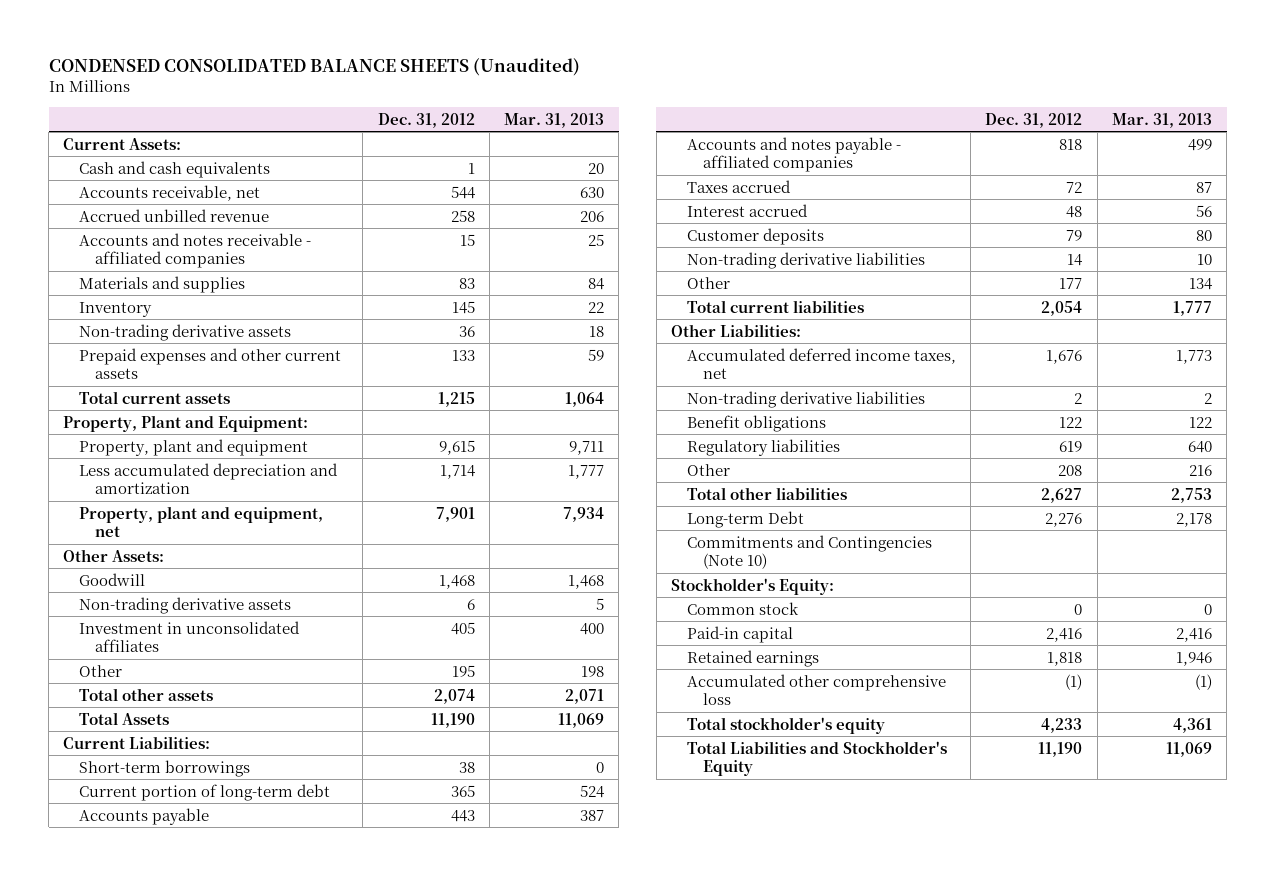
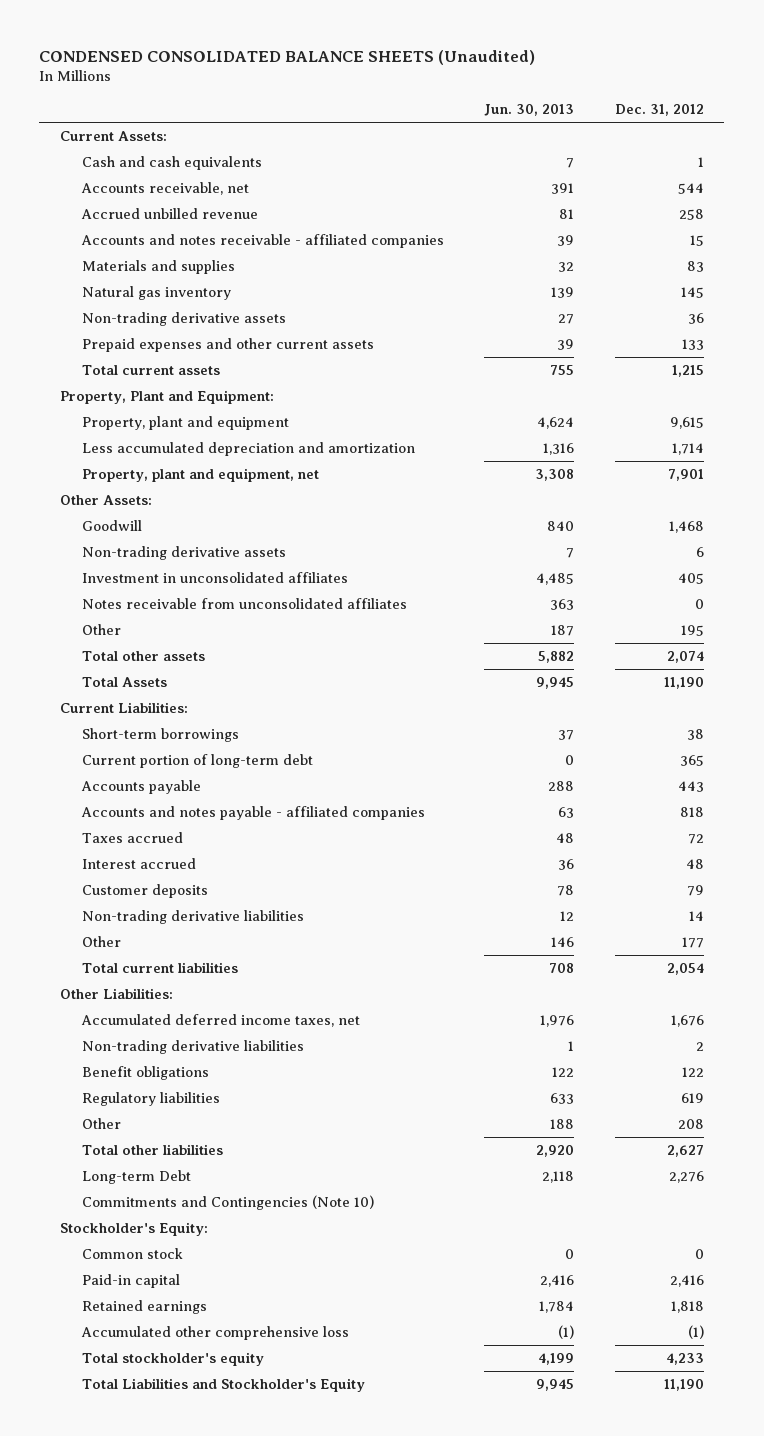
- | Dec. 31, 2012 | Mar. 31, 2013
+ | Jun. 30, 2013 | Dec. 31, 2012
- Inventory | 145 | 22
+ Natural gas inventory | 139 | 145
+ Notes receivable from unconsolidated affiliates | 363 | 0

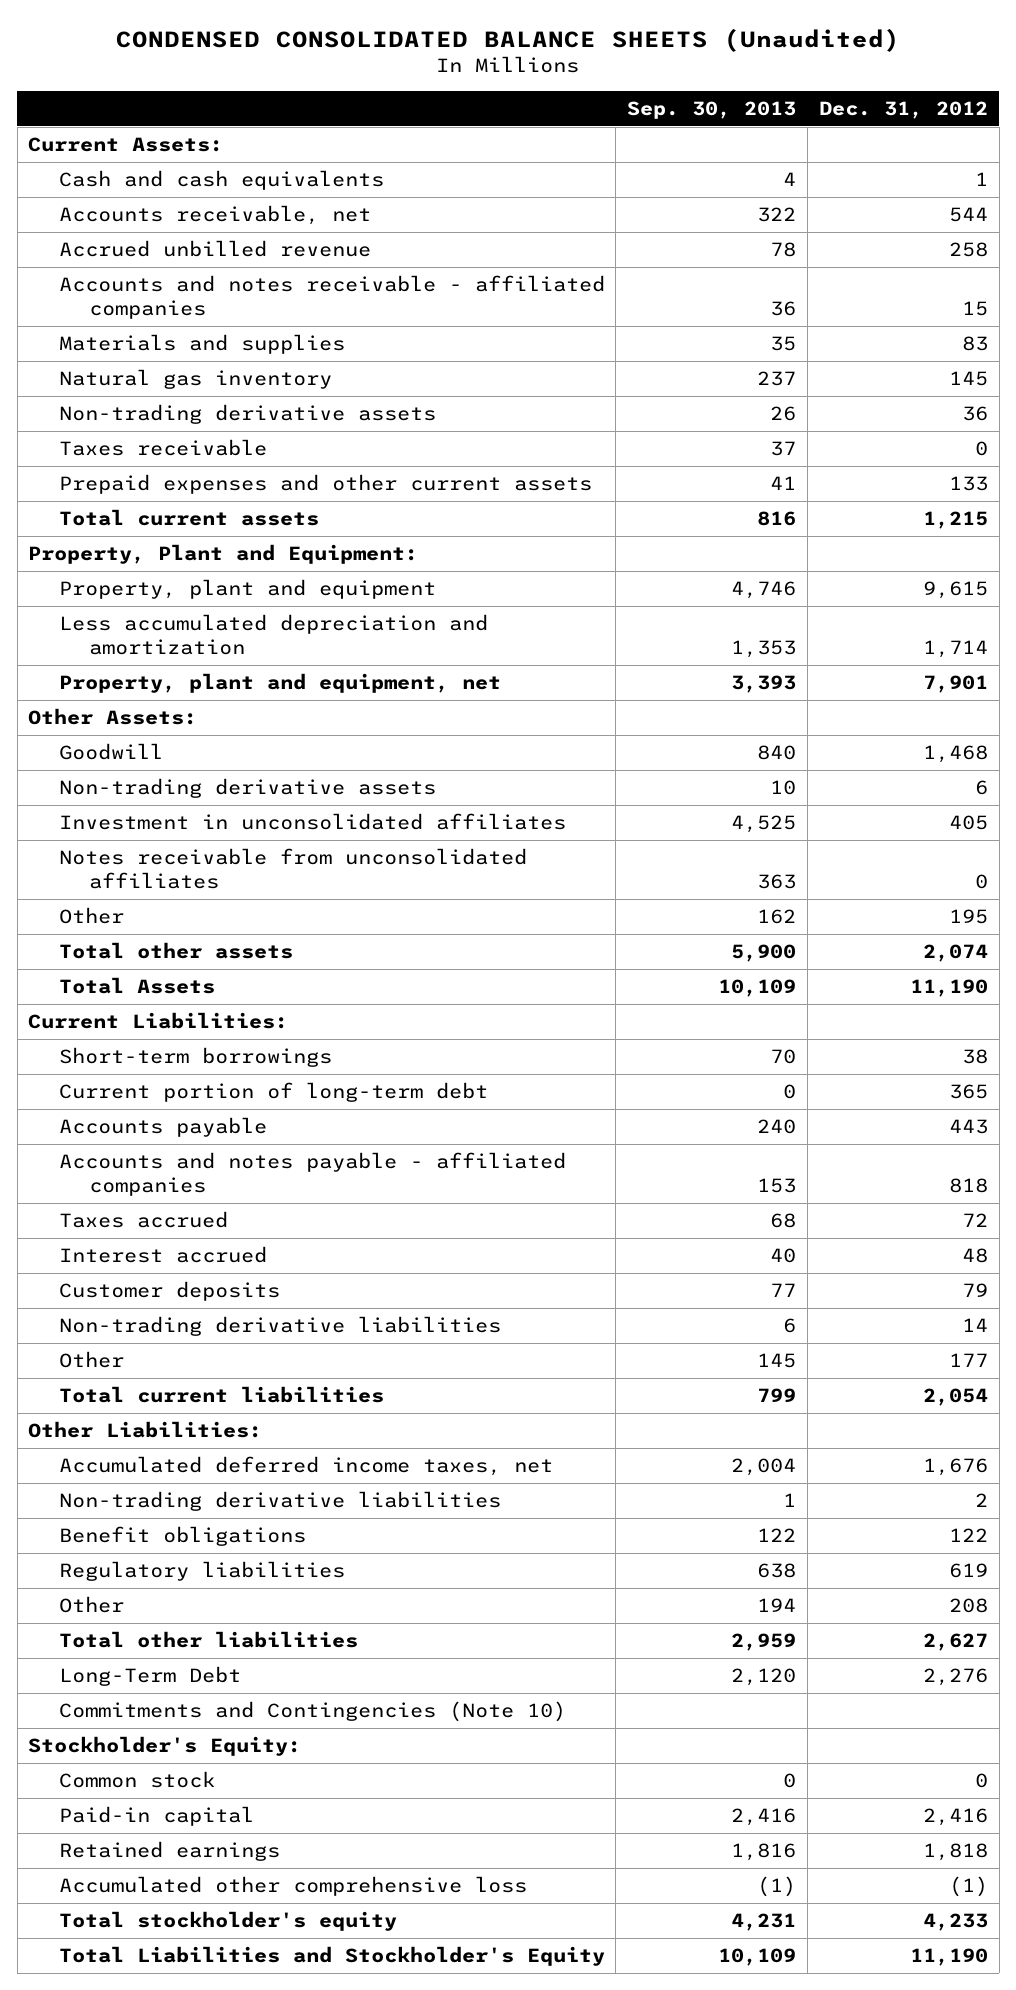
- | Jun. 30, 2013 | Dec. 31, 2012
+ | Sep. 30, 2013 | Dec. 31, 2012
+ Taxes receivable | 37 | 0
- Long-term Debt | 2,118 | 2,276
+ Long-Term Debt | 2,120 | 2,276

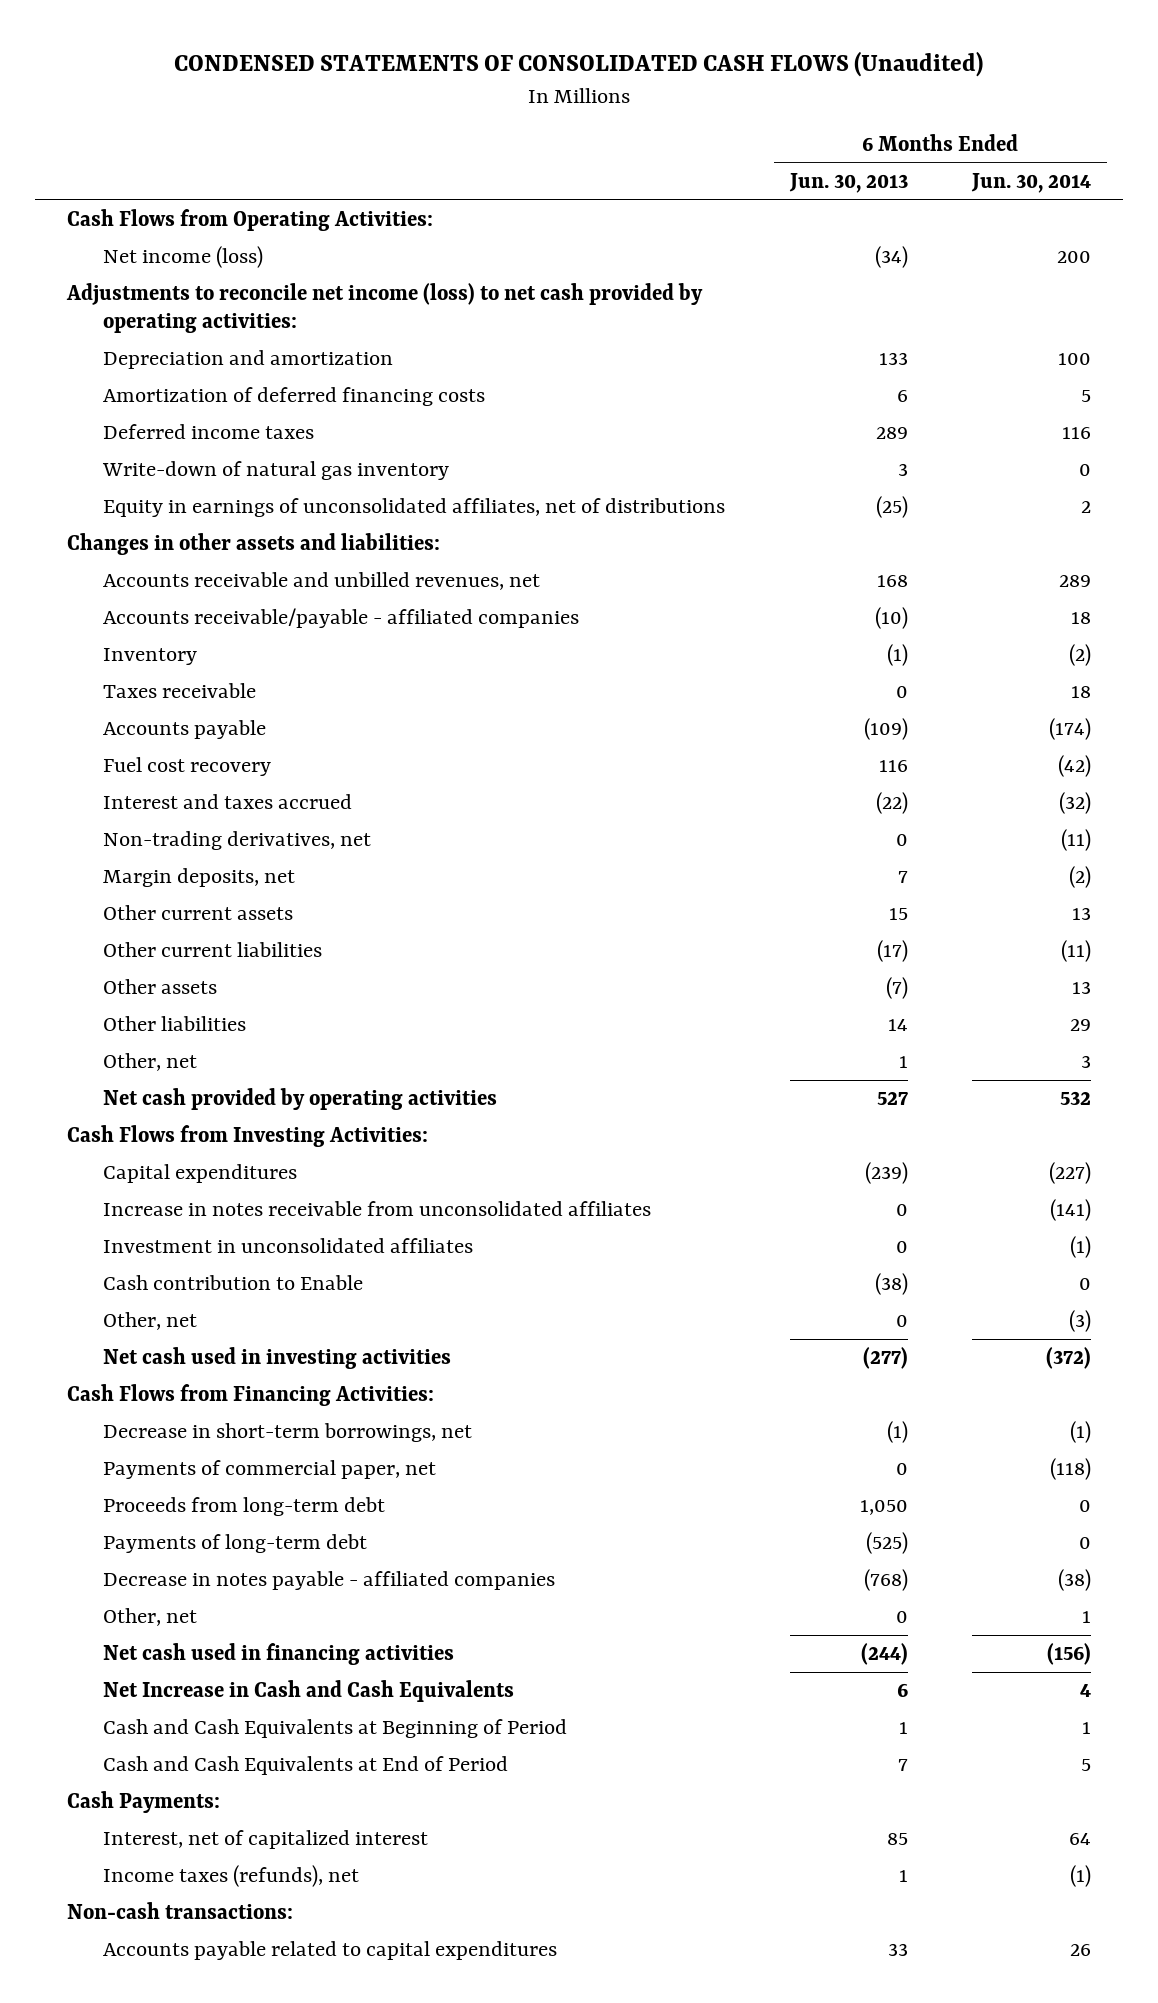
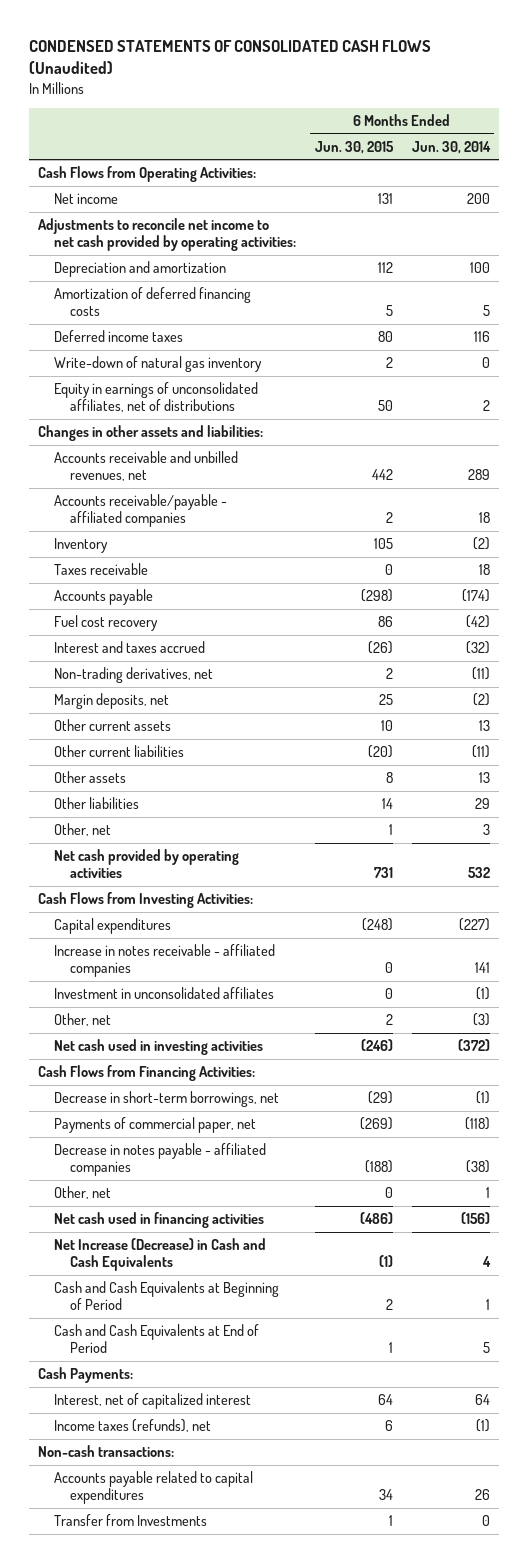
- | 6 Months Ended Jun. 30, 2013 | 6 Months Ended Jun. 30, 2014
+ | 6 Months Ended Jun. 30, 2015 | 6 Months Ended Jun. 30, 2014
- Net income (loss) | (34) | 200
- Adjustments to reconcile net income (loss) to net cash provided by operating activities:
+ Net income | 131 | 200
+ Adjustments to reconcile net income to net cash provided by operating activities:
- Increase in notes receivable from unconsolidated affiliates | 0 | (141)
+ Increase in notes receivable - affiliated companies | 0 | 141
- Cash contribution to Enable | (38) | 0
- Proceeds from long-term debt | 1,050 | 0
- Payments of long-term debt | (525) | 0
- Net Increase in Cash and Cash Equivalents | 6 | 4
+ Net Increase (Decrease) in Cash and Cash Equivalents | (1) | 4
+ Transfer from Investments | 1 | 0

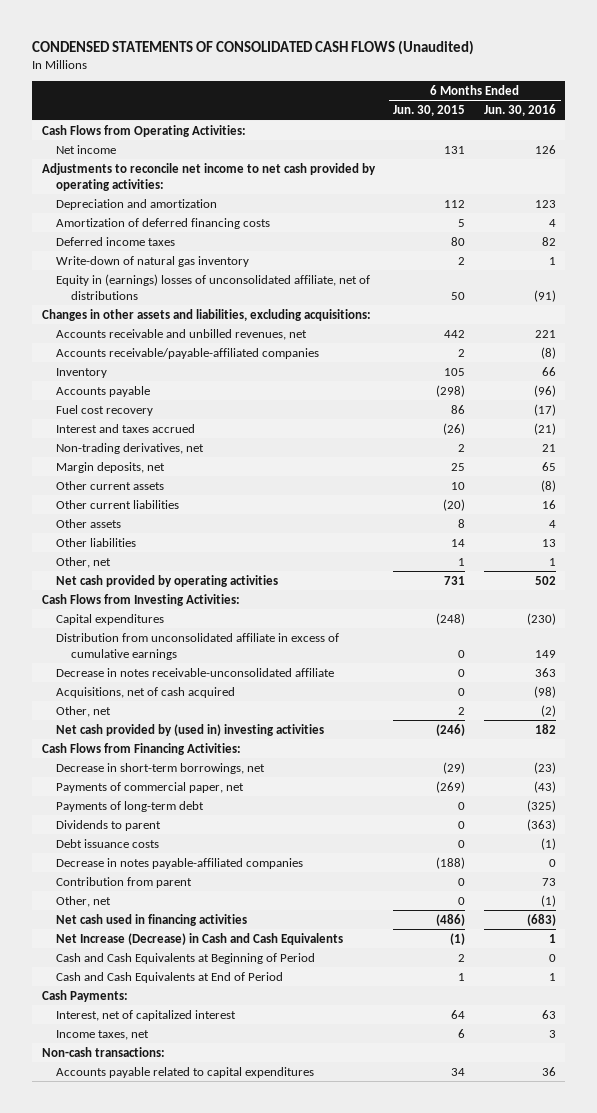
- | 6 Months Ended Jun. 30, 2015 | 6 Months Ended Jun. 30, 2014
+ | 6 Months Ended Jun. 30, 2015 | 6 Months Ended Jun. 30, 2016
- Equity in earnings of unconsolidated affiliates, net of distributions | 50 | 2
- Changes in other assets and liabilities:
+ Equity in (earnings) losses of unconsolidated affiliate, net of distributions | 50 | (91)
+ Changes in other assets and liabilities, excluding acquisitions:
- Accounts receivable/payable - affiliated companies | 2 | 18
+ Accounts receivable/payable-affiliated companies | 2 | (8)
- Taxes receivable | 0 | 18
- Increase in notes receivable - affiliated companies | 0 | 141
- Investment in unconsolidated affiliates | 0 | (1)
+ Distribution from unconsolidated affiliate in excess of cumulative earnings | 0 | 149
+ Decrease in notes receivable-unconsolidated affiliate | 0 | 363
+ Acquisitions, net of cash acquired | 0 | (98)
- Net cash used in investing activities | (246) | (372)
+ Net cash provided by (used in) investing activities | (246) | 182
- Decrease in notes payable - affiliated companies | (188) | (38)
+ Payments of long-term debt | 0 | (325)
+ Dividends to parent | 0 | (363)
+ Debt issuance costs | 0 | (1)
+ Decrease in notes payable-affiliated companies | (188) | 0
+ Contribution from parent | 0 | 73
- Income taxes (refunds), net | 6 | (1)
+ Income taxes, net | 6 | 3
- Transfer from Investments | 1 | 0

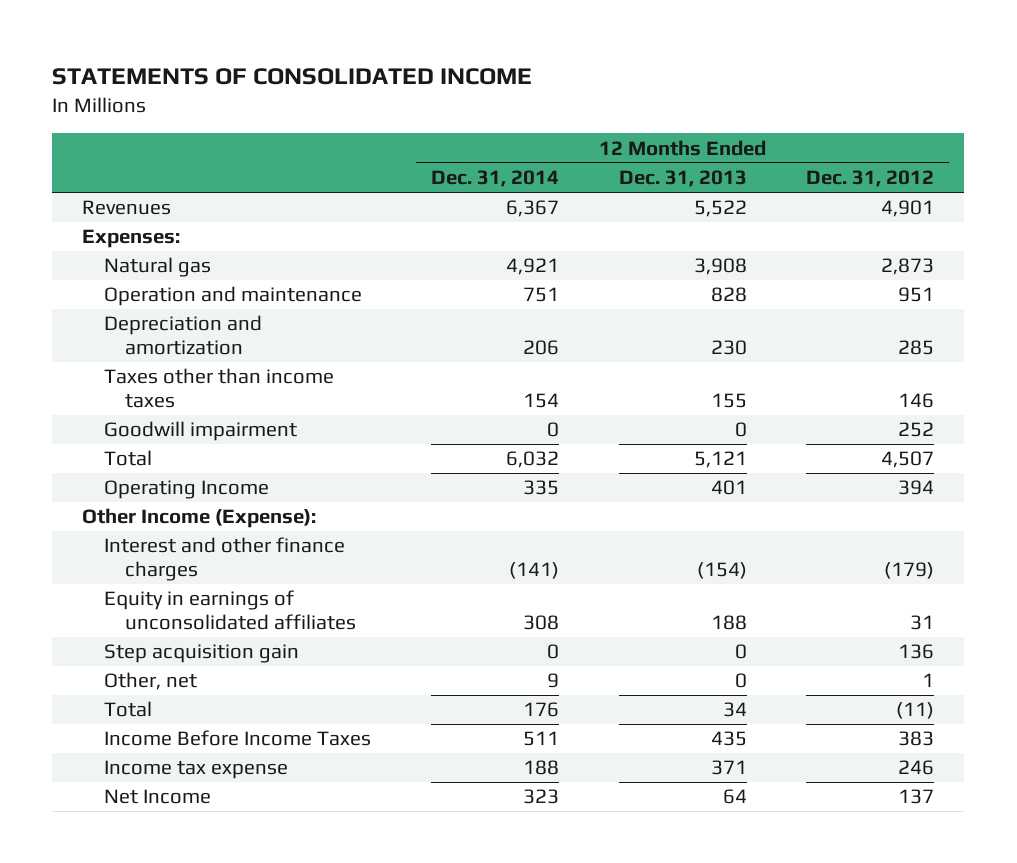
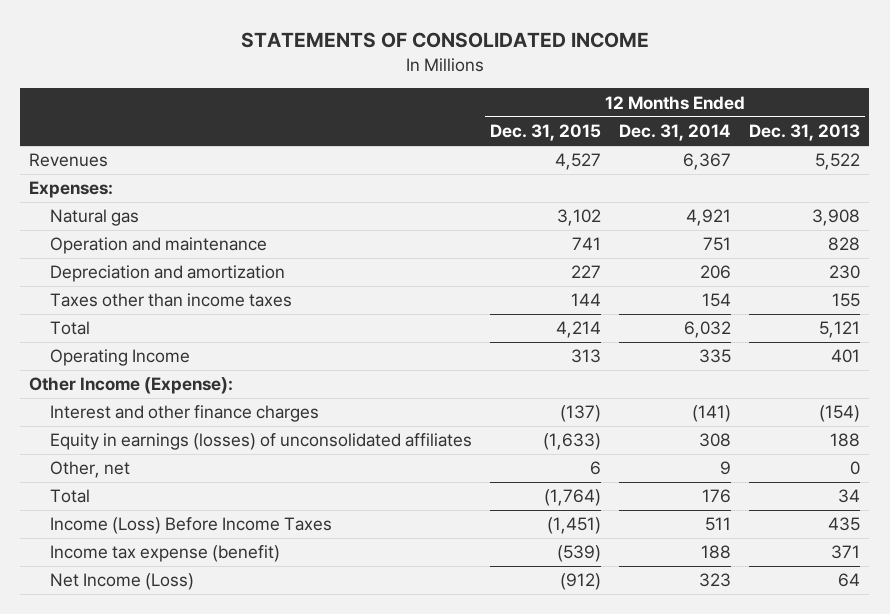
- | 12 Months Ended Dec. 31, 2014 | 12 Months Ended Dec. 31, 2013 | 12 Months Ended Dec. 31, 2012
+ | 12 Months Ended Dec. 31, 2015 | 12 Months Ended Dec. 31, 2014 | 12 Months Ended Dec. 31, 2013
- Goodwill impairment | 0 | 0 | 252
- Equity in earnings of unconsolidated affiliates | 308 | 188 | 31
- Step acquisition gain | 0 | 0 | 136
+ Equity in earnings (losses) of unconsolidated affiliates | (1,633) | 308 | 188
- Income Before Income Taxes | 511 | 435 | 383
- Income tax expense | 188 | 371 | 246
- Net Income | 323 | 64 | 137
+ Income (Loss) Before Income Taxes | (1,451) | 511 | 435
+ Income tax expense (benefit) | (539) | 188 | 371
+ Net Income (Loss) | (912) | 323 | 64

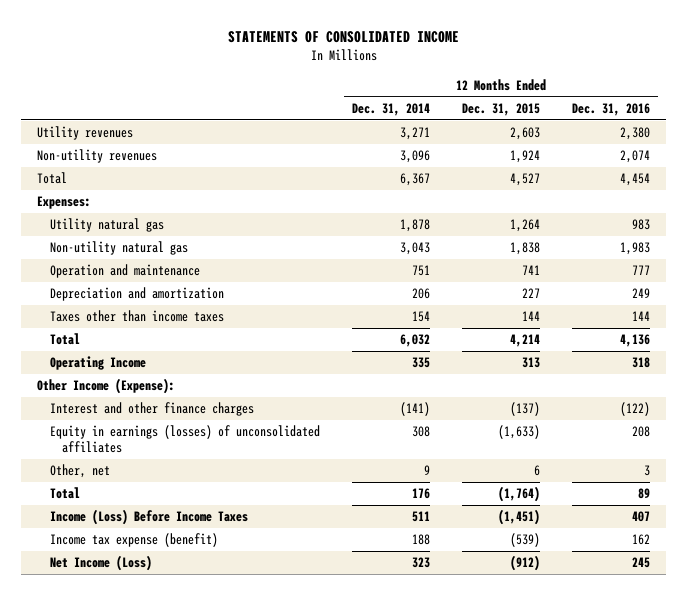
- | 12 Months Ended Dec. 31, 2015 | 12 Months Ended Dec. 31, 2014 | 12 Months Ended Dec. 31, 2013
+ | 12 Months Ended Dec. 31, 2014 | 12 Months Ended Dec. 31, 2015 | 12 Months Ended Dec. 31, 2016
- Revenues | 4,527 | 6,367 | 5,522
+ Utility revenues | 3,271 | 2,603 | 2,380
+ Non-utility revenues | 3,096 | 1,924 | 2,074
+ Total | 6,367 | 4,527 | 4,454
- Natural gas | 3,102 | 4,921 | 3,908
+ Utility natural gas | 1,878 | 1,264 | 983
+ Non-utility natural gas | 3,043 | 1,838 | 1,983

